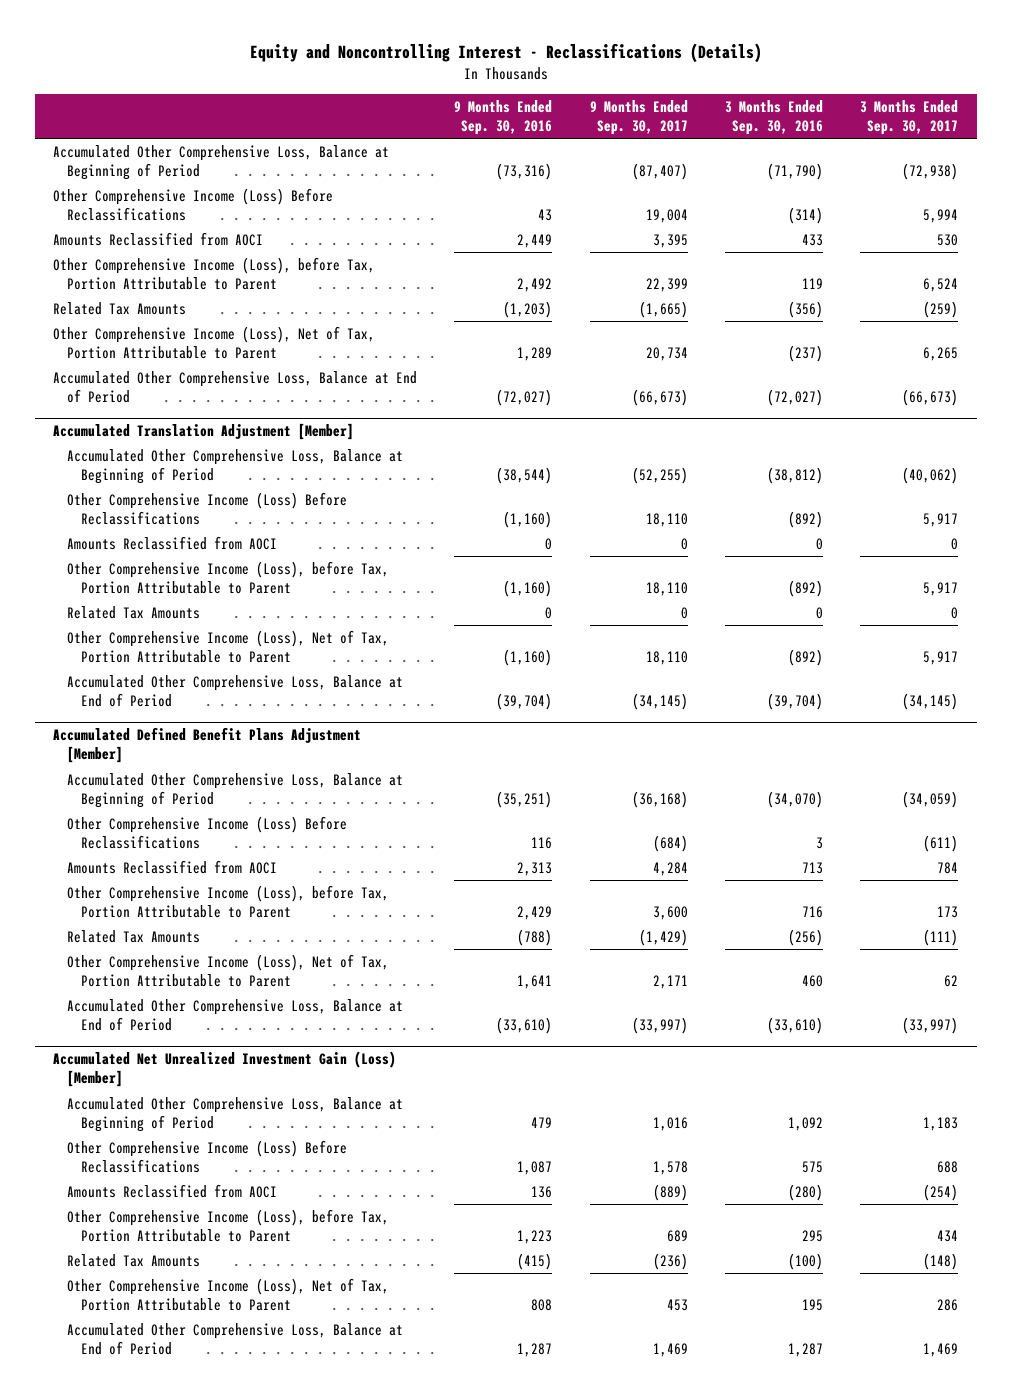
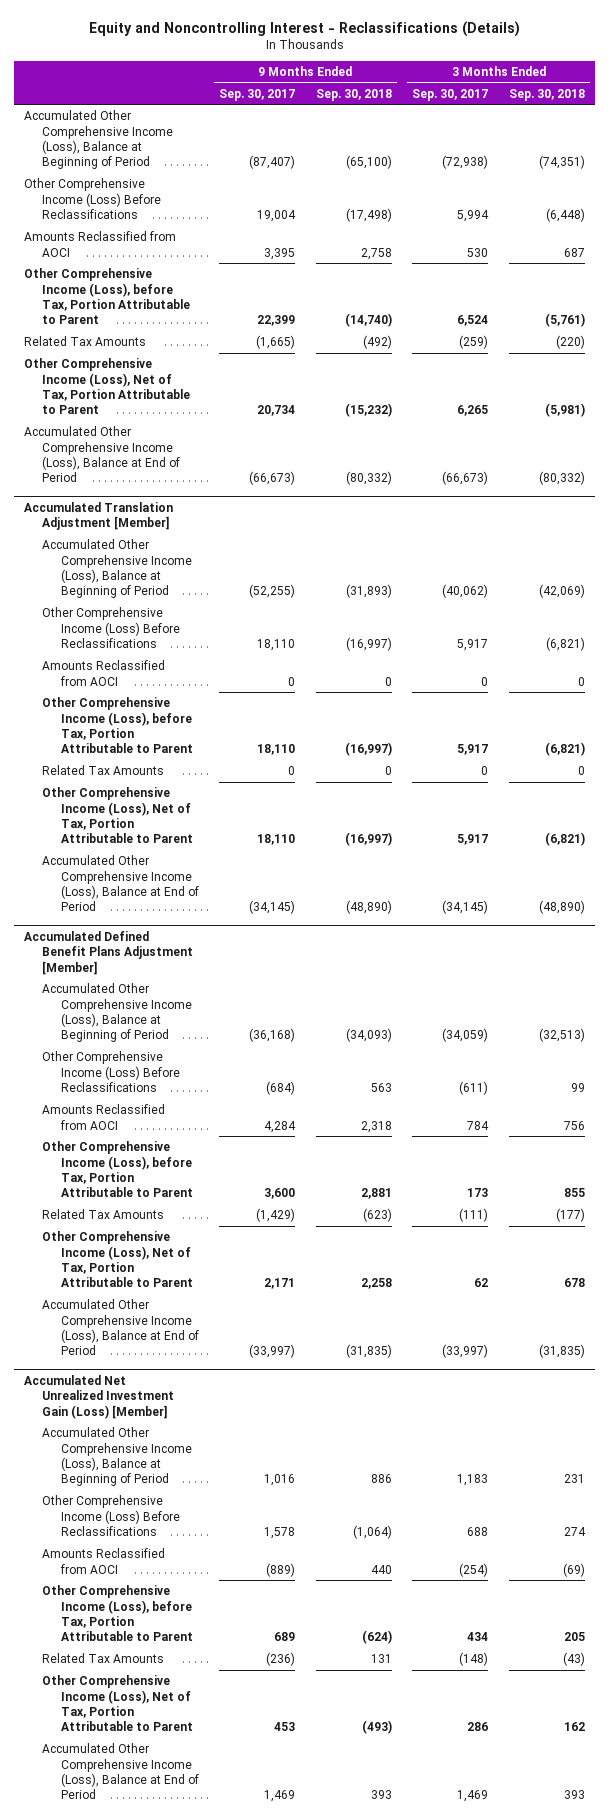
- | 9 Months Ended Sep. 30, 2016 | 9 Months Ended Sep. 30, 2017 | 3 Months Ended Sep. 30, 2016 | 3 Months Ended Sep. 30, 2017
+ | 9 Months Ended Sep. 30, 2017 | 9 Months Ended Sep. 30, 2018 | 3 Months Ended Sep. 30, 2017 | 3 Months Ended Sep. 30, 2018
- Accumulated Other Comprehensive Loss, Balance at Beginning of Period | (73,316) | (87,407) | (71,790) | (72,938)
+ Accumulated Other Comprehensive Income (Loss), Balance at Beginning of Period | (87,407) | (65,100) | (72,938) | (74,351)
- Accumulated Other Comprehensive Loss, Balance at End of Period | (72,027) | (66,673) | (72,027) | (66,673)
+ Accumulated Other Comprehensive Income (Loss), Balance at End of Period | (66,673) | (80,332) | (66,673) | (80,332)
@ Accumulated Translation Adjustment [Member]
- Accumulated Other Comprehensive Loss, Balance at Beginning of Period | (38,544) | (52,255) | (38,812) | (40,062)
+ Accumulated Other Comprehensive Income (Loss), Balance at Beginning of Period | (52,255) | (31,893) | (40,062) | (42,069)
- Accumulated Other Comprehensive Loss, Balance at End of Period | (39,704) | (34,145) | (39,704) | (34,145)
+ Accumulated Other Comprehensive Income (Loss), Balance at End of Period | (34,145) | (48,890) | (34,145) | (48,890)
@ Accumulated Defined Benefit Plans Adjustment [Member]
- Accumulated Other Comprehensive Loss, Balance at Beginning of Period | (35,251) | (36,168) | (34,070) | (34,059)
+ Accumulated Other Comprehensive Income (Loss), Balance at Beginning of Period | (36,168) | (34,093) | (34,059) | (32,513)
- Accumulated Other Comprehensive Loss, Balance at End of Period | (33,610) | (33,997) | (33,610) | (33,997)
+ Accumulated Other Comprehensive Income (Loss), Balance at End of Period | (33,997) | (31,835) | (33,997) | (31,835)
@ Accumulated Net Unrealized Investment Gain (Loss) [Member]
- Accumulated Other Comprehensive Loss, Balance at Beginning of Period | 479 | 1,016 | 1,092 | 1,183
+ Accumulated Other Comprehensive Income (Loss), Balance at Beginning of Period | 1,016 | 886 | 1,183 | 231
- Accumulated Other Comprehensive Loss, Balance at End of Period | 1,287 | 1,469 | 1,287 | 1,469
+ Accumulated Other Comprehensive Income (Loss), Balance at End of Period | 1,469 | 393 | 1,469 | 393

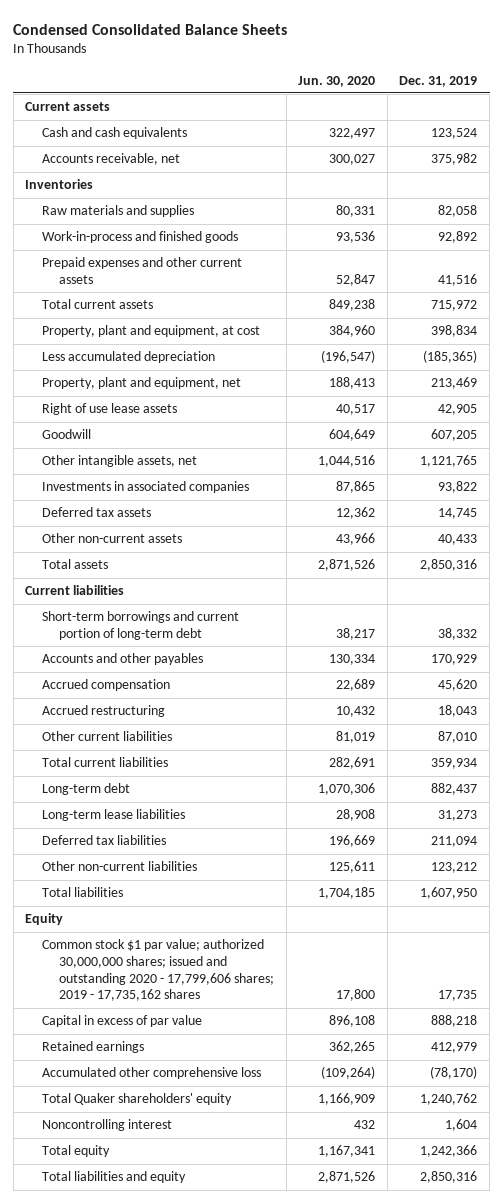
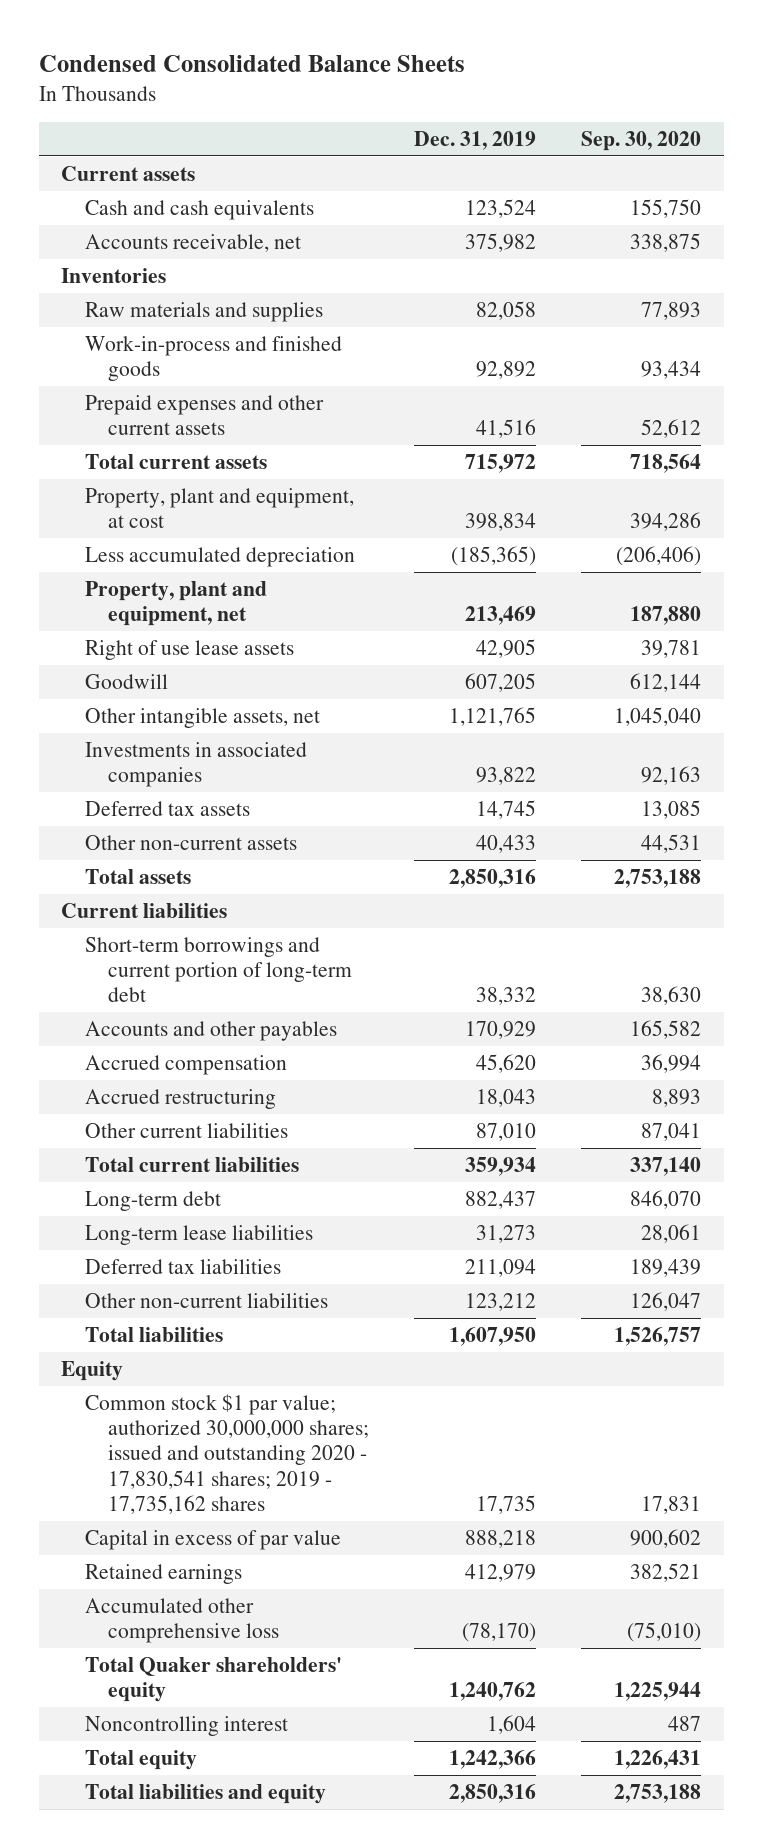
- | Jun. 30, 2020 | Dec. 31, 2019
+ | Dec. 31, 2019 | Sep. 30, 2020
- Common stock $1 par value; authorized 30,000,000 shares; issued and outstanding 2020 - 17,799,606 shares; 2019 - 17,735,162 shares | 17,800 | 17,735
+ Common stock $1 par value; authorized 30,000,000 shares; issued and outstanding 2020 - 17,830,541 shares; 2019 - 17,735,162 shares | 17,735 | 17,831

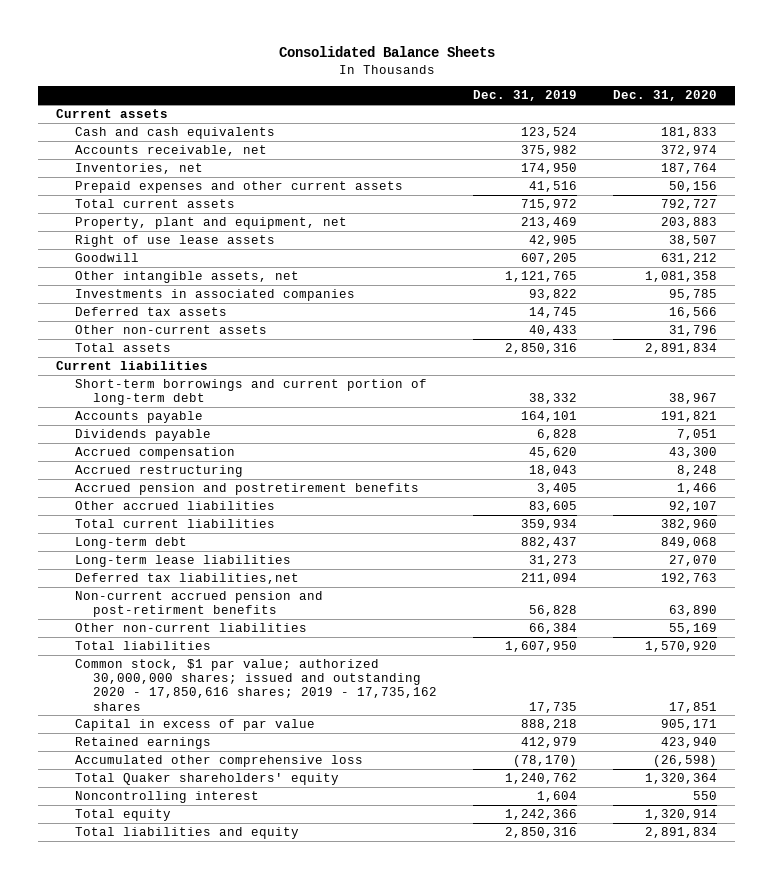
- Condensed Consolidated Balance Sheets
+ Consolidated Balance Sheets
- | Dec. 31, 2019 | Sep. 30, 2020
+ | Dec. 31, 2019 | Dec. 31, 2020
- Inventories
- Raw materials and supplies | 82,058 | 77,893
- Work-in-process and finished goods | 92,892 | 93,434
+ Inventories, net | 174,950 | 187,764
- Property, plant and equipment, at cost | 398,834 | 394,286
- Less accumulated depreciation | (185,365) | (206,406)
- Accounts and other payables | 170,929 | 165,582
+ Accounts payable | 164,101 | 191,821
+ Dividends payable | 6,828 | 7,051
- Other current liabilities | 87,010 | 87,041
+ Accrued pension and postretirement benefits | 3,405 | 1,466
+ Other accrued liabilities | 83,605 | 92,107
- Deferred tax liabilities | 211,094 | 189,439
- Other non-current liabilities | 123,212 | 126,047
+ Deferred tax liabilities,net | 211,094 | 192,763
+ Non-current accrued pension and post-retirment benefits | 56,828 | 63,890
+ Other non-current liabilities | 66,384 | 55,169
- Equity
- Common stock $1 par value; authorized 30,000,000 shares; issued and outstanding 2020 - 17,830,541 shares; 2019 - 17,735,162 shares | 17,735 | 17,831
+ Common stock, $1 par value; authorized 30,000,000 shares; issued and outstanding 2020 - 17,850,616 shares; 2019 - 17,735,162 shares | 17,735 | 17,851

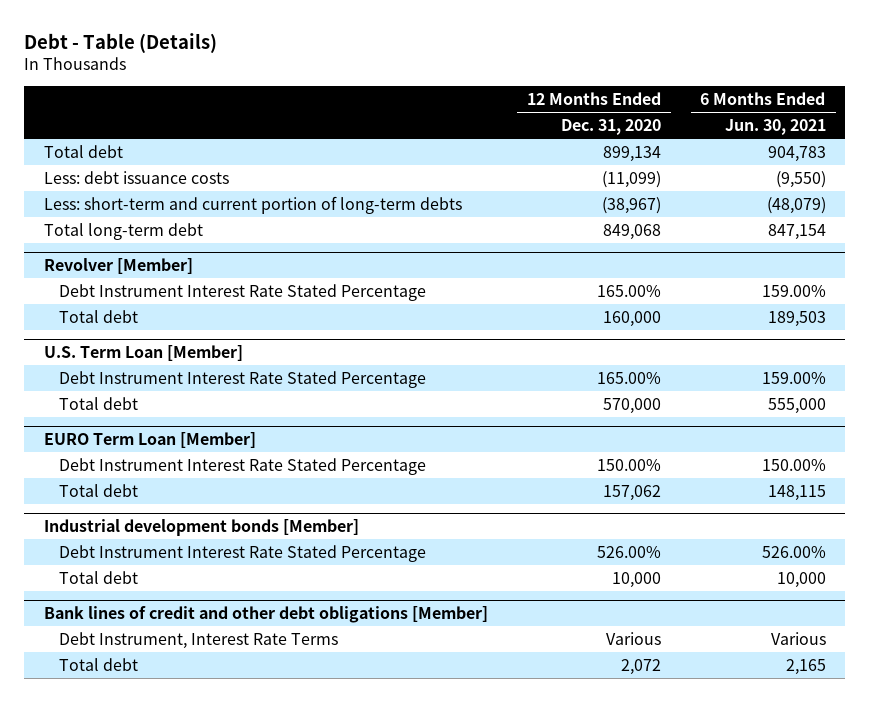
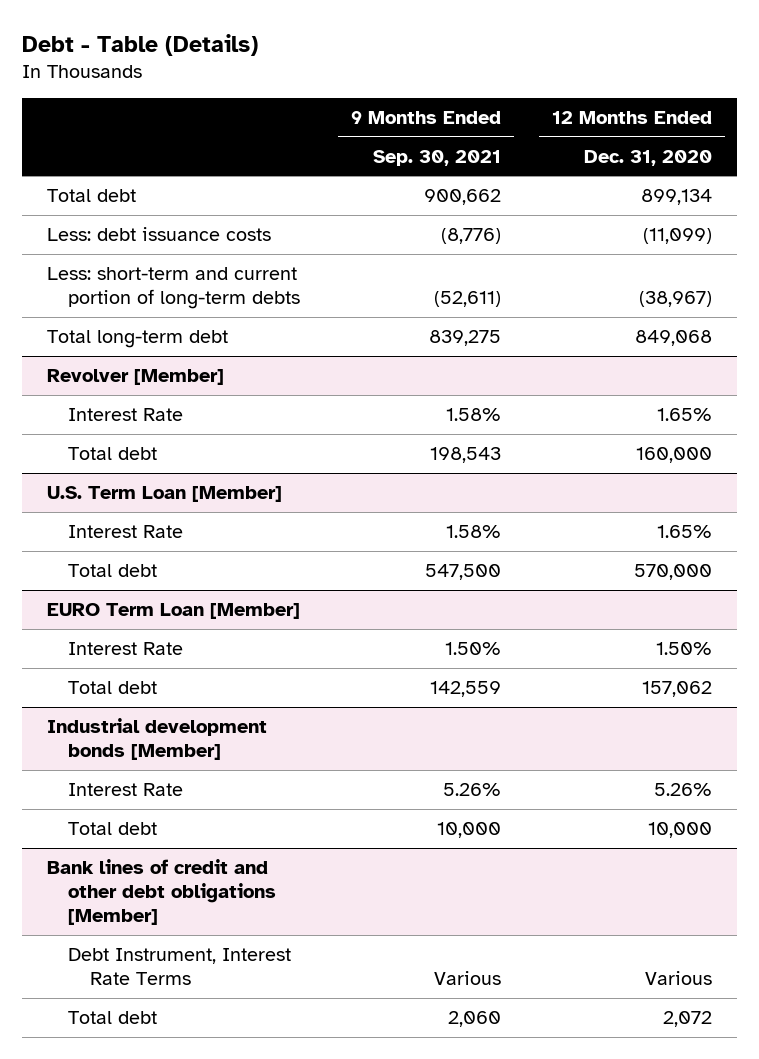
- | 12 Months Ended Dec. 31, 2020 | 6 Months Ended Jun. 30, 2021
+ | 9 Months Ended Sep. 30, 2021 | 12 Months Ended Dec. 31, 2020
@ Revolver [Member]
- Debt Instrument Interest Rate Stated Percentage | 165.00% | 159.00%
+ Interest Rate | 1.58% | 1.65%
@ U.S. Term Loan [Member]
- Debt Instrument Interest Rate Stated Percentage | 165.00% | 159.00%
+ Interest Rate | 1.58% | 1.65%
@ EURO Term Loan [Member]
- Debt Instrument Interest Rate Stated Percentage | 150.00% | 150.00%
+ Interest Rate | 1.50% | 1.50%
@ Industrial development bonds [Member]
- Debt Instrument Interest Rate Stated Percentage | 526.00% | 526.00%
+ Interest Rate | 5.26% | 5.26%

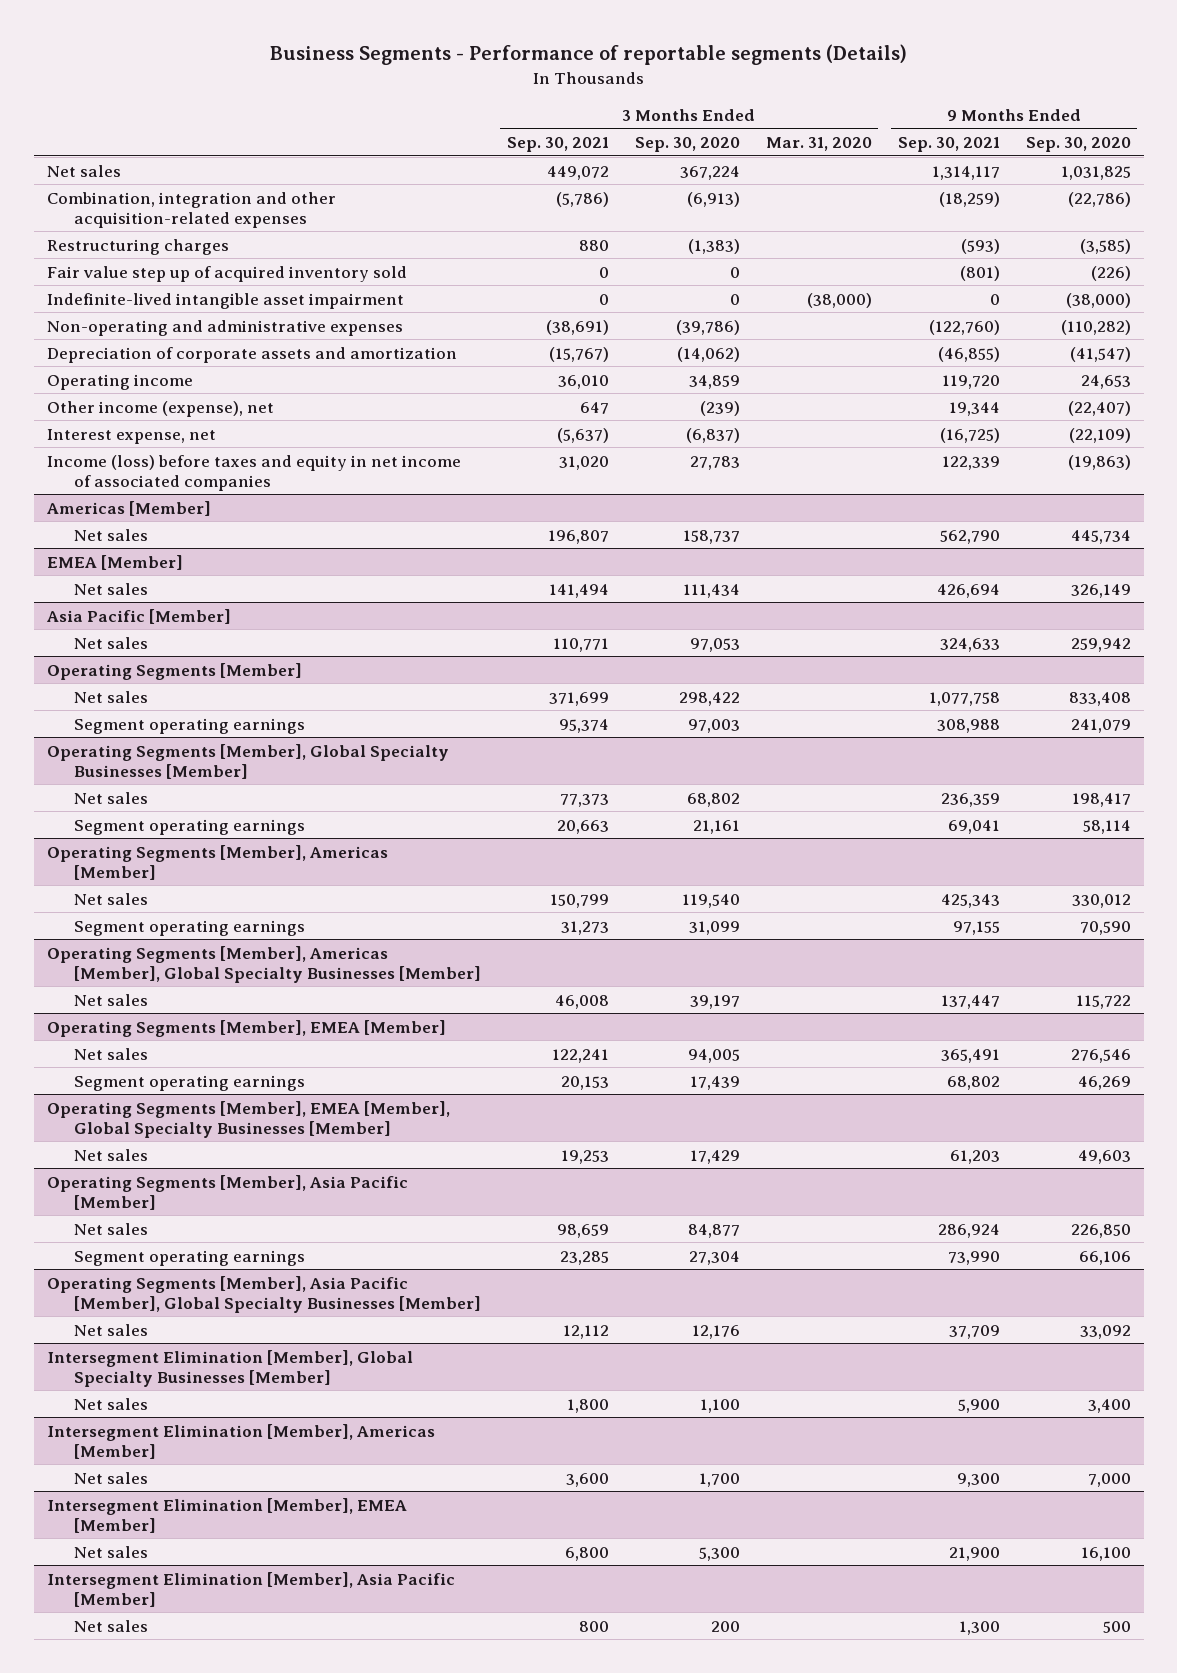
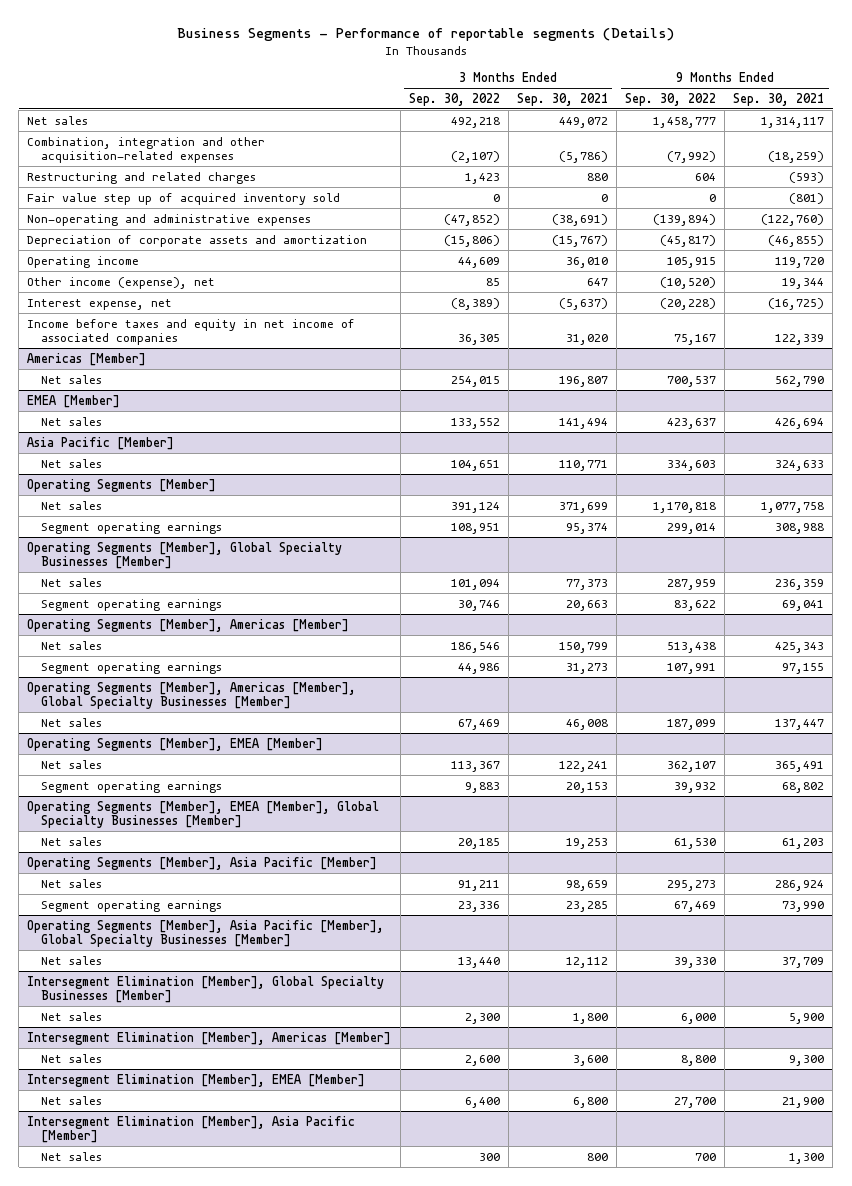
- | 3 Months Ended Sep. 30, 2021 | 3 Months Ended Sep. 30, 2020 | 3 Months Ended Mar. 31, 2020 | 9 Months Ended Sep. 30, 2021 | 9 Months Ended Sep. 30, 2020
+ | 3 Months Ended Sep. 30, 2022 | 3 Months Ended Sep. 30, 2021 | 9 Months Ended Sep. 30, 2022 | 9 Months Ended Sep. 30, 2021
- Restructuring charges | 880 | (1,383) | | (593) | (3,585)
+ Restructuring and related charges | 1,423 | 880 | 604 | (593)
- Indefinite-lived intangible asset impairment | 0 | 0 | (38,000) | 0 | (38,000)
- Income (loss) before taxes and equity in net income of associated companies | 31,020 | 27,783 | | 122,339 | (19,863)
+ Income before taxes and equity in net income of associated companies | 36,305 | 31,020 | 75,167 | 122,339

